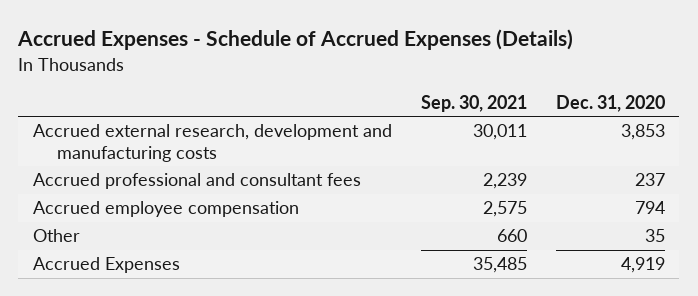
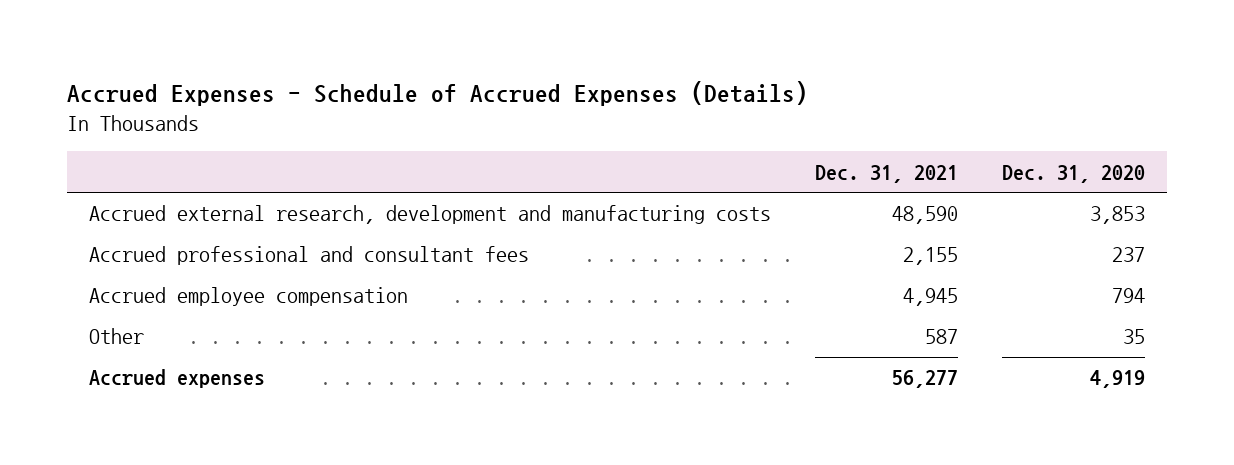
- | Sep. 30, 2021 | Dec. 31, 2020
+ | Dec. 31, 2021 | Dec. 31, 2020
- Accrued Expenses | 35,485 | 4,919
+ Accrued expenses | 56,277 | 4,919

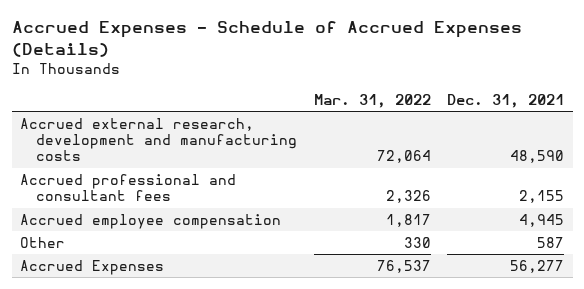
- | Dec. 31, 2021 | Dec. 31, 2020
+ | Mar. 31, 2022 | Dec. 31, 2021
- Accrued expenses | 56,277 | 4,919
+ Accrued Expenses | 76,537 | 56,277

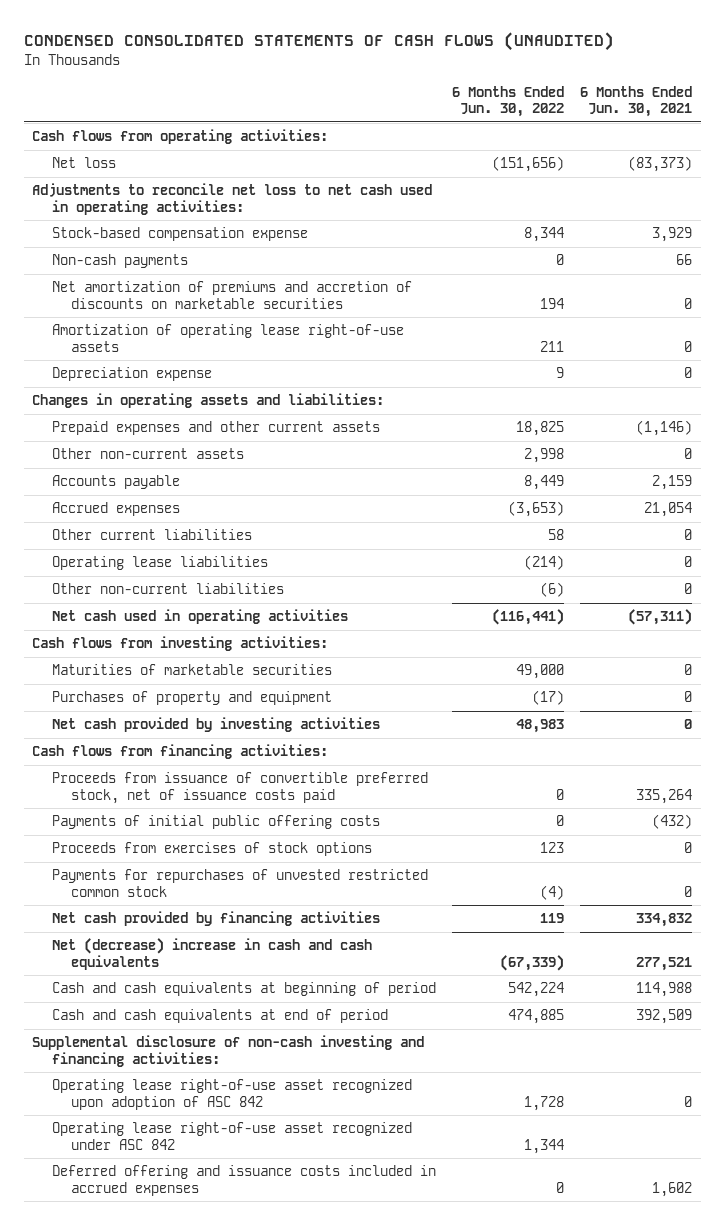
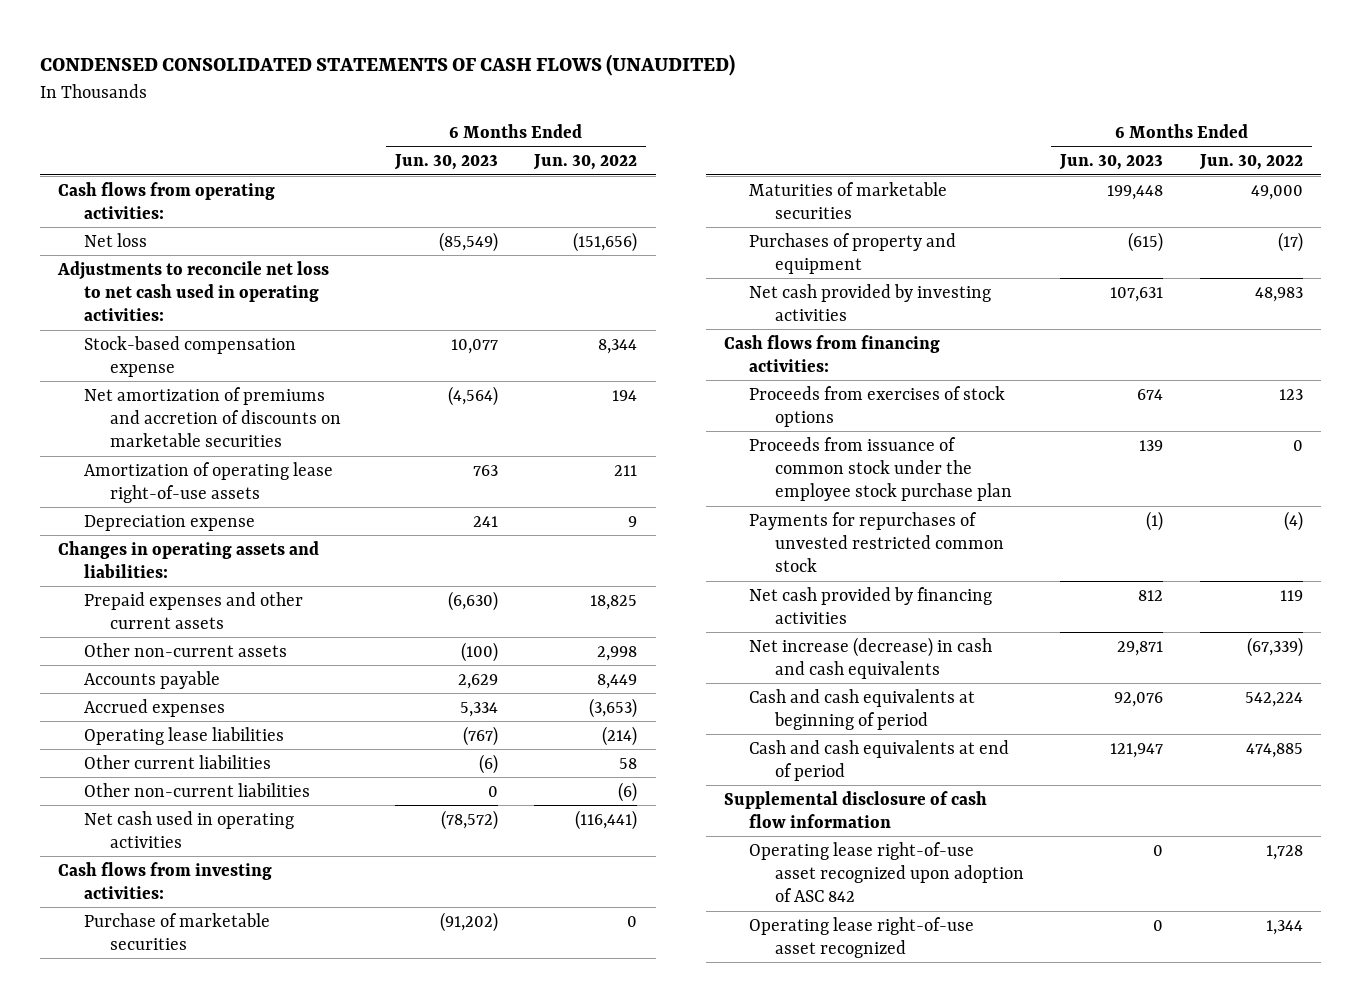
- | 6 Months Ended Jun. 30, 2022 | 6 Months Ended Jun. 30, 2021
+ | 6 Months Ended Jun. 30, 2023 | 6 Months Ended Jun. 30, 2022
- Non-cash payments | 0 | 66
moved down: Other current liabilities | (6) | 58
+ Purchase of marketable securities | (91,202) | 0
- Proceeds from issuance of convertible preferred stock, net of issuance costs paid | 0 | 335,264
- Payments of initial public offering costs | 0 | (432)
+ Proceeds from issuance of common stock under the employee stock purchase plan | 139 | 0
- Net (decrease) increase in cash and cash equivalents | (67,339) | 277,521
+ Net increase (decrease) in cash and cash equivalents | 29,871 | (67,339)
- Supplemental disclosure of non-cash investing and financing activities:
+ Supplemental disclosure of cash flow information
- Operating lease right-of-use asset recognized under ASC 842 | 1,344 |
- Deferred offering and issuance costs included in accrued expenses | 0 | 1,602
+ Operating lease right-of-use asset recognized | 0 | 1,344

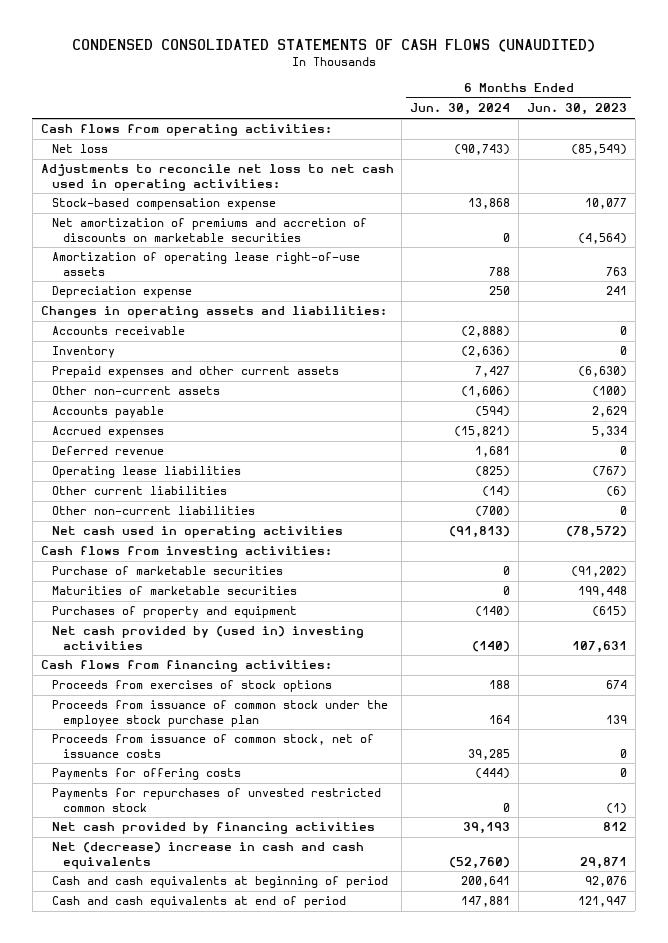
- | 6 Months Ended Jun. 30, 2023 | 6 Months Ended Jun. 30, 2022
+ | 6 Months Ended Jun. 30, 2024 | 6 Months Ended Jun. 30, 2023
+ Accounts receivable | (2,888) | 0
+ Inventory | (2,636) | 0
+ Deferred revenue | 1,681 | 0
- Net cash provided by investing activities | 107,631 | 48,983
+ Net cash provided by (used in) investing activities | (140) | 107,631
+ Proceeds from issuance of common stock, net of issuance costs | 39,285 | 0
+ Payments for offering costs | (444) | 0
- Net increase (decrease) in cash and cash equivalents | 29,871 | (67,339)
+ Net (decrease) increase in cash and cash equivalents | (52,760) | 29,871
- Supplemental disclosure of cash flow information
- Operating lease right-of-use asset recognized upon adoption of ASC 842 | 0 | 1,728
- Operating lease right-of-use asset recognized | 0 | 1,344

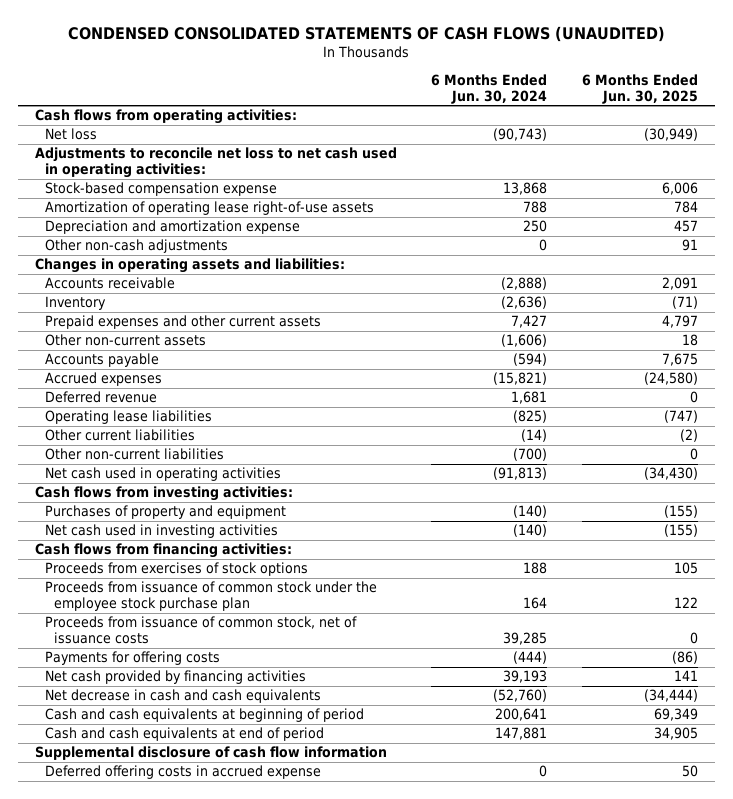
- | 6 Months Ended Jun. 30, 2024 | 6 Months Ended Jun. 30, 2023
+ | 6 Months Ended Jun. 30, 2024 | 6 Months Ended Jun. 30, 2025
- Net amortization of premiums and accretion of discounts on marketable securities | 0 | (4,564)
- Depreciation expense | 250 | 241
+ Depreciation and amortization expense | 250 | 457
+ Other non-cash adjustments | 0 | 91
- Purchase of marketable securities | 0 | (91,202)
- Maturities of marketable securities | 0 | 199,448
- Net cash provided by (used in) investing activities | (140) | 107,631
+ Net cash used in investing activities | (140) | (155)
- Payments for repurchases of unvested restricted common stock | 0 | (1)
- Net (decrease) increase in cash and cash equivalents | (52,760) | 29,871
+ Net decrease in cash and cash equivalents | (52,760) | (34,444)
+ Supplemental disclosure of cash flow information
+ Deferred offering costs in accrued expense | 0 | 50

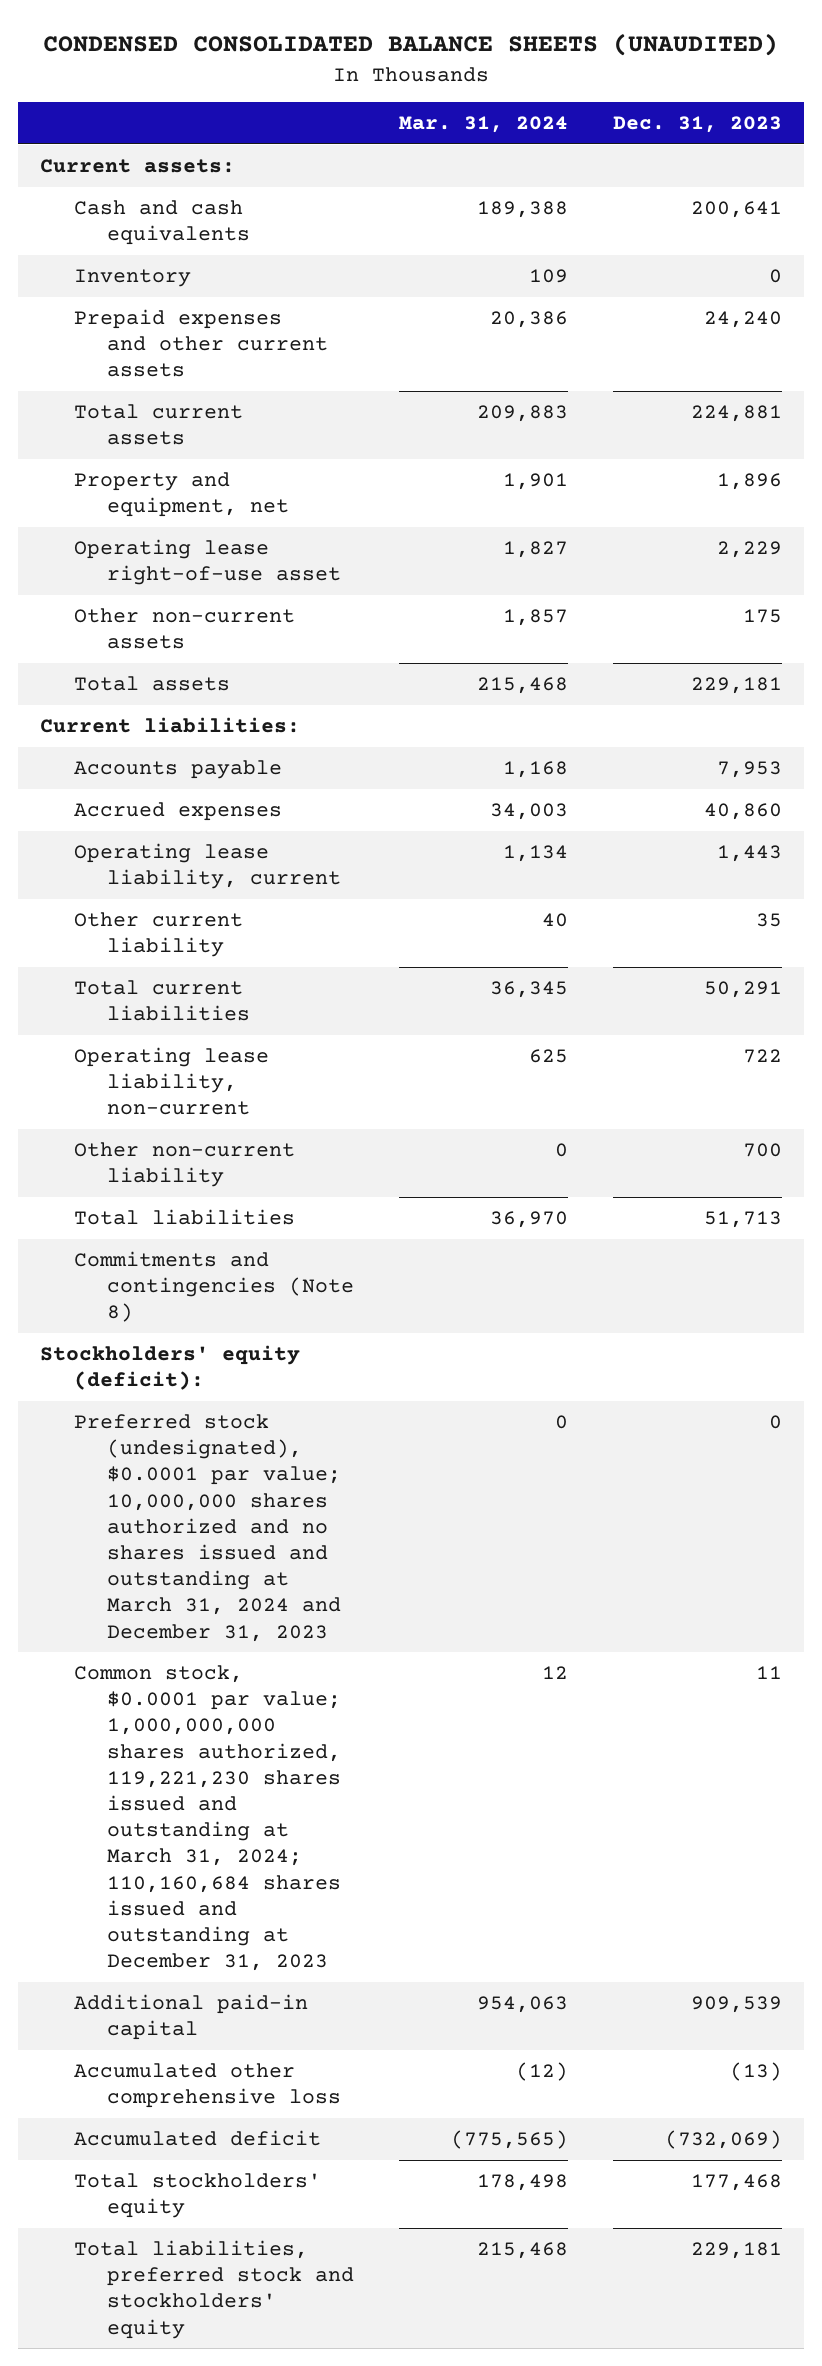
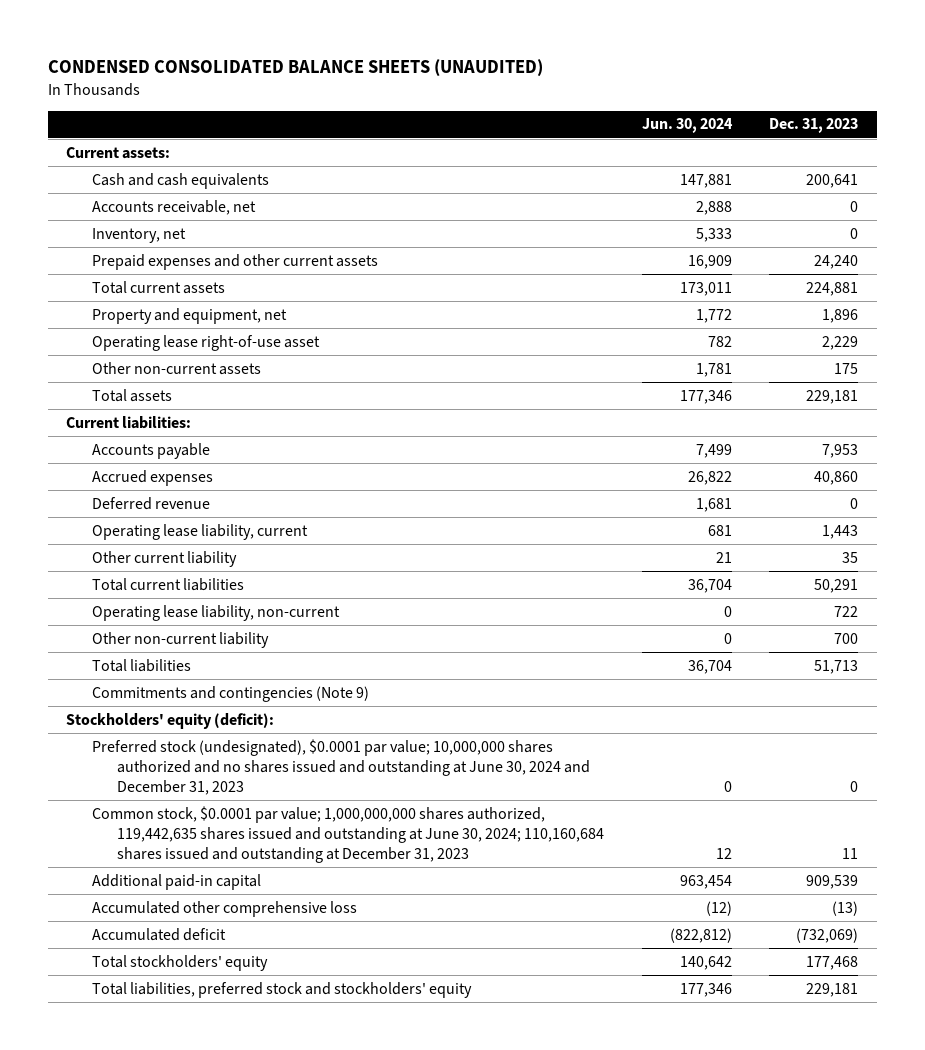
- | Mar. 31, 2024 | Dec. 31, 2023
+ | Jun. 30, 2024 | Dec. 31, 2023
- Inventory | 109 | 0
+ Accounts receivable, net | 2,888 | 0
+ Inventory, net | 5,333 | 0
+ Deferred revenue | 1,681 | 0
- Commitments and contingencies (Note 8)
+ Commitments and contingencies (Note 9)
- Preferred stock (undesignated), $0.0001 par value; 10,000,000 shares authorized and no shares issued and outstanding at March 31, 2024 and December 31, 2023 | 0 | 0
- Common stock, $0.0001 par value; 1,000,000,000 shares authorized, 119,221,230 shares issued and outstanding at March 31, 2024; 110,160,684 shares issued and outstanding at December 31, 2023 | 12 | 11
+ Preferred stock (undesignated), $0.0001 par value; 10,000,000 shares authorized and no shares issued and outstanding at June 30, 2024 and December 31, 2023 | 0 | 0
+ Common stock, $0.0001 par value; 1,000,000,000 shares authorized, 119,442,635 shares issued and outstanding at June 30, 2024; 110,160,684 shares issued and outstanding at December 31, 2023 | 12 | 11

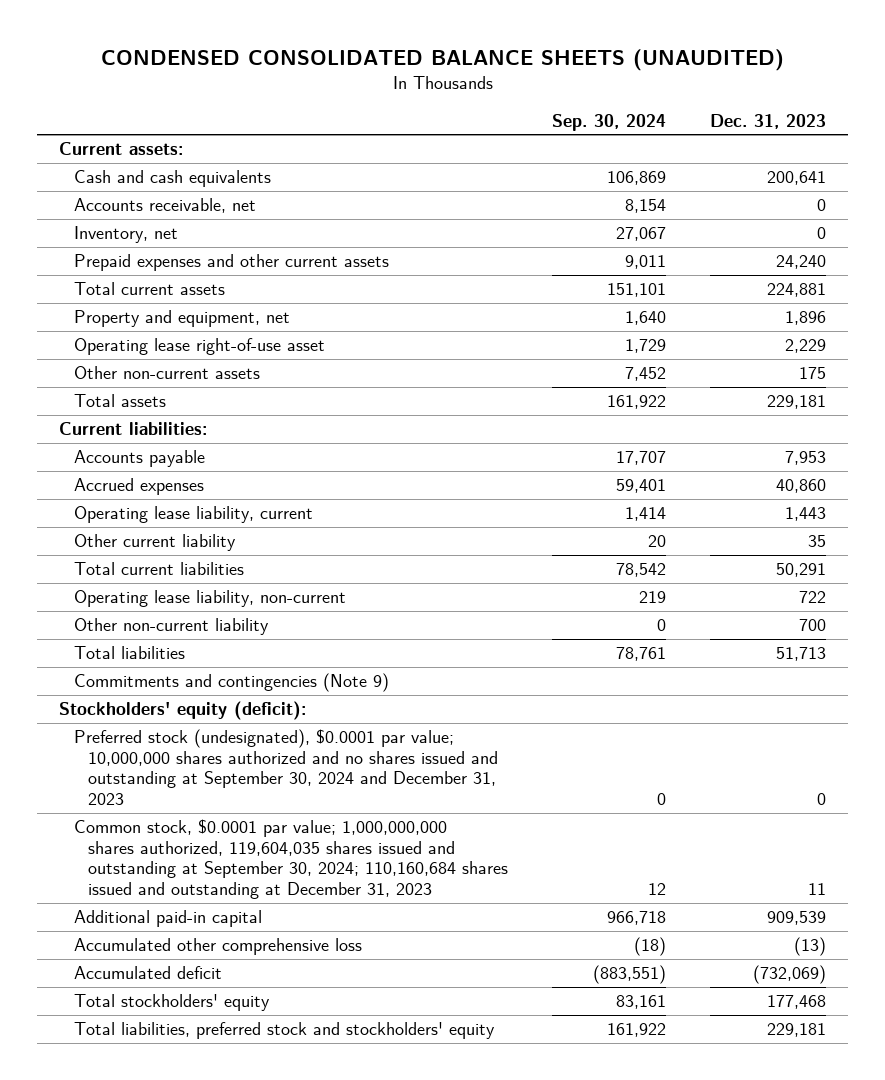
- | Jun. 30, 2024 | Dec. 31, 2023
+ | Sep. 30, 2024 | Dec. 31, 2023
- Deferred revenue | 1,681 | 0
- Preferred stock (undesignated), $0.0001 par value; 10,000,000 shares authorized and no shares issued and outstanding at June 30, 2024 and December 31, 2023 | 0 | 0
- Common stock, $0.0001 par value; 1,000,000,000 shares authorized, 119,442,635 shares issued and outstanding at June 30, 2024; 110,160,684 shares issued and outstanding at December 31, 2023 | 12 | 11
+ Preferred stock (undesignated), $0.0001 par value; 10,000,000 shares authorized and no shares issued and outstanding at September 30, 2024 and December 31, 2023 | 0 | 0
+ Common stock, $0.0001 par value; 1,000,000,000 shares authorized, 119,604,035 shares issued and outstanding at September 30, 2024; 110,160,684 shares issued and outstanding at December 31, 2023 | 12 | 11

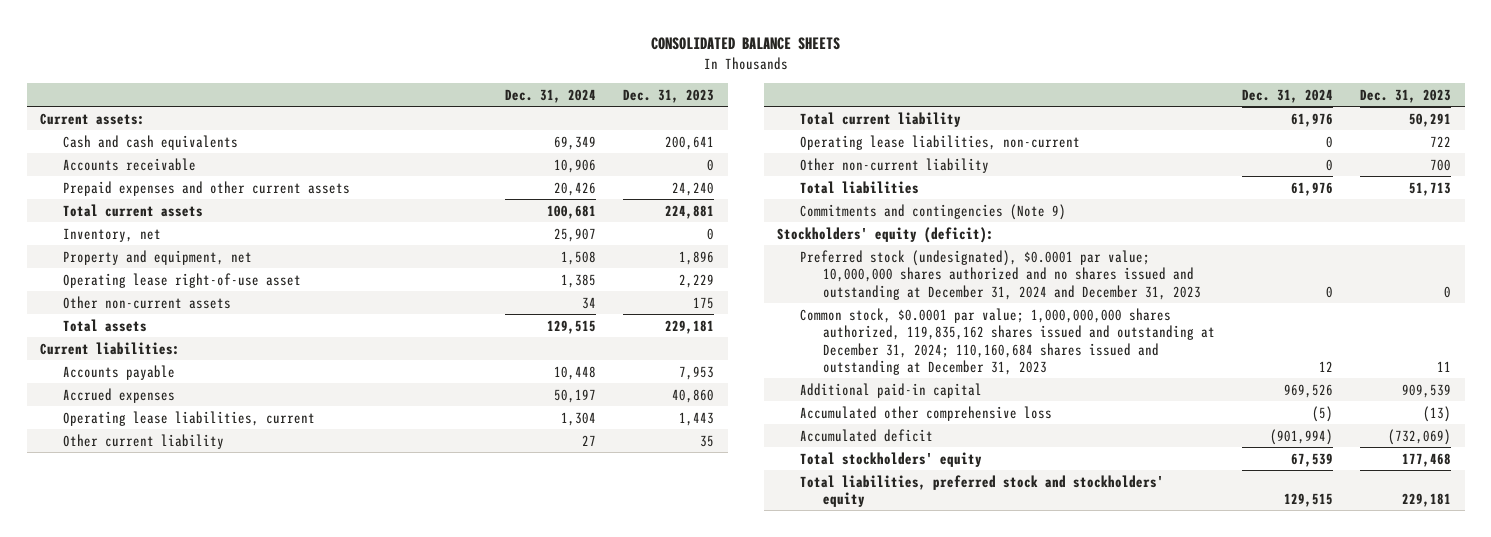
- CONDENSED CONSOLIDATED BALANCE SHEETS (UNAUDITED)
+ CONSOLIDATED BALANCE SHEETS
- | Sep. 30, 2024 | Dec. 31, 2023
+ | Dec. 31, 2024 | Dec. 31, 2023
- Accounts receivable, net | 8,154 | 0
+ Accounts receivable | 10,906 | 0
moved down: Inventory, net | 25,907 | 0
- Operating lease liability, current | 1,414 | 1,443
+ Operating lease liabilities, current | 1,304 | 1,443
- Total current liabilities | 78,542 | 50,291
- Operating lease liability, non-current | 219 | 722
+ Total current liability | 61,976 | 50,291
+ Operating lease liabilities, non-current | 0 | 722
- Preferred stock (undesignated), $0.0001 par value; 10,000,000 shares authorized and no shares issued and outstanding at September 30, 2024 and December 31, 2023 | 0 | 0
- Common stock, $0.0001 par value; 1,000,000,000 shares authorized, 119,604,035 shares issued and outstanding at September 30, 2024; 110,160,684 shares issued and outstanding at December 31, 2023 | 12 | 11
+ Preferred stock (undesignated), $0.0001 par value; 10,000,000 shares authorized and no shares issued and outstanding at December 31, 2024 and December 31, 2023 | 0 | 0
+ Common stock, $0.0001 par value; 1,000,000,000 shares authorized, 119,835,162 shares issued and outstanding at December 31, 2024; 110,160,684 shares issued and outstanding at December 31, 2023 | 12 | 11

